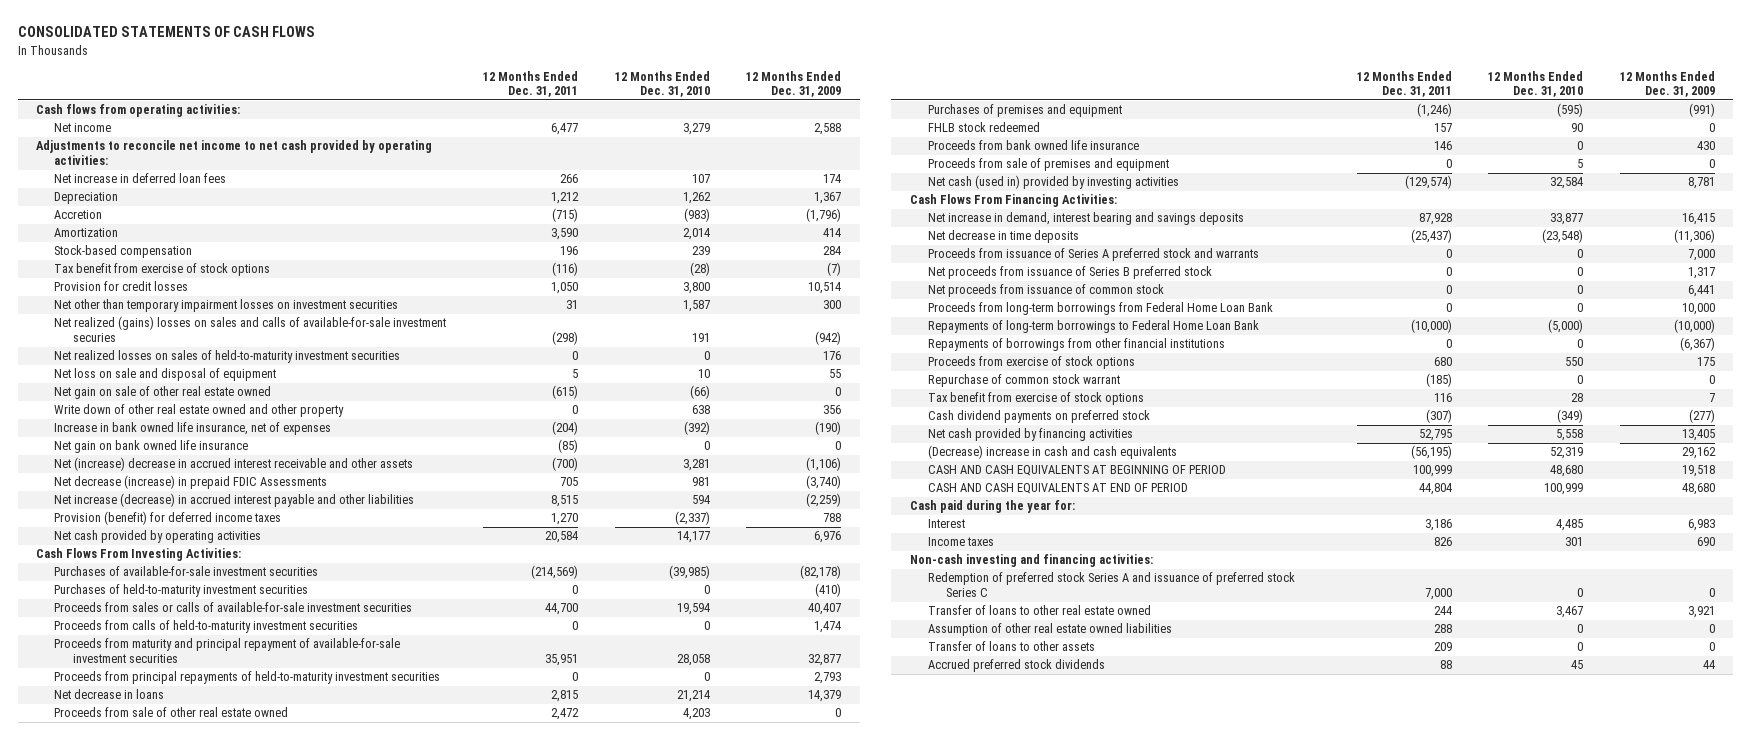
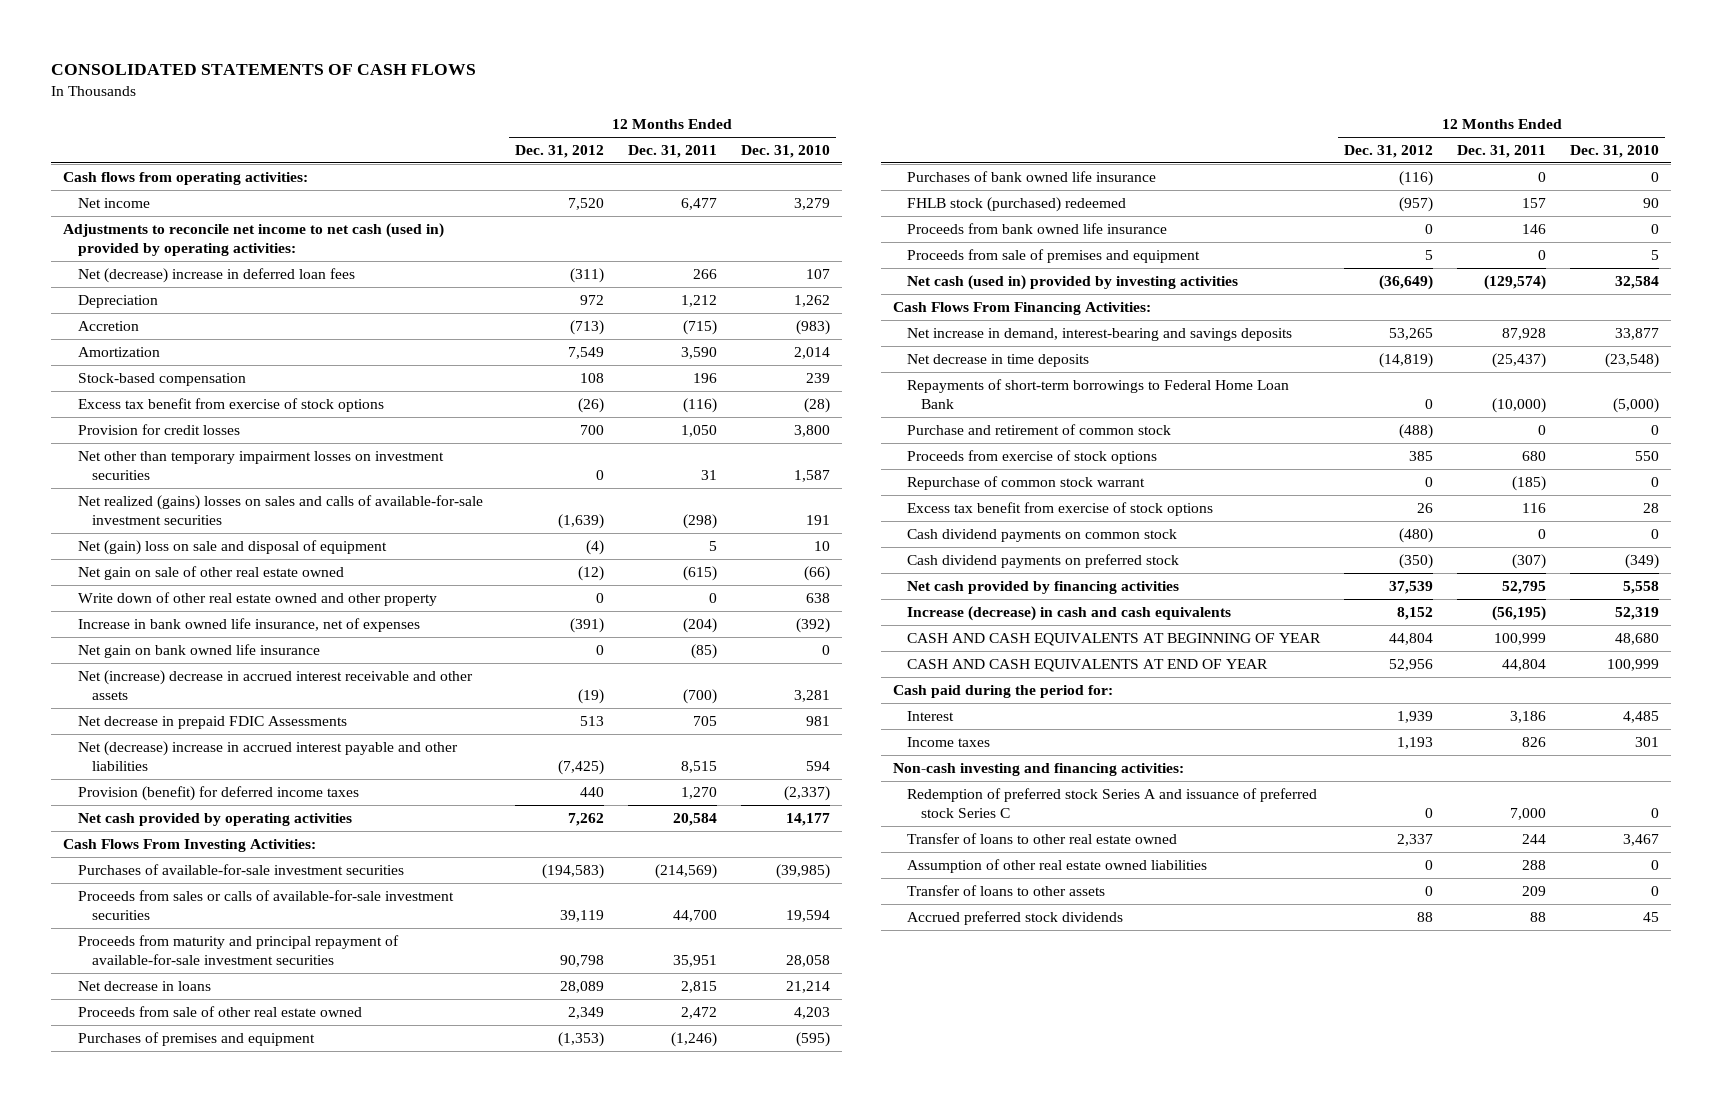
- | 12 Months Ended Dec. 31, 2011 | 12 Months Ended Dec. 31, 2010 | 12 Months Ended Dec. 31, 2009
+ | 12 Months Ended Dec. 31, 2012 | 12 Months Ended Dec. 31, 2011 | 12 Months Ended Dec. 31, 2010
- Adjustments to reconcile net income to net cash provided by operating activities:
- Net increase in deferred loan fees | 266 | 107 | 174
+ Adjustments to reconcile net income to net cash (used in) provided by operating activities:
+ Net (decrease) increase in deferred loan fees | (311) | 266 | 107
- Tax benefit from exercise of stock options | (116) | (28) | (7)
+ Excess tax benefit from exercise of stock options | (26) | (116) | (28)
- Net realized (gains) losses on sales and calls of available-for-sale investment securies | (298) | 191 | (942)
- Net realized losses on sales of held-to-maturity investment securities | 0 | 0 | 176
- Net loss on sale and disposal of equipment | 5 | 10 | 55
+ Net realized (gains) losses on sales and calls of available-for-sale investment securities | (1,639) | (298) | 191
+ Net (gain) loss on sale and disposal of equipment | (4) | 5 | 10
- Net decrease (increase) in prepaid FDIC Assessments | 705 | 981 | (3,740)
- Net increase (decrease) in accrued interest payable and other liabilities | 8,515 | 594 | (2,259)
+ Net decrease in prepaid FDIC Assessments | 513 | 705 | 981
+ Net (decrease) increase in accrued interest payable and other liabilities | (7,425) | 8,515 | 594
- Purchases of held-to-maturity investment securities | 0 | 0 | (410)
- Proceeds from calls of held-to-maturity investment securities | 0 | 0 | 1,474
- Proceeds from principal repayments of held-to-maturity investment securities | 0 | 0 | 2,793
- FHLB stock redeemed | 157 | 90 | 0
+ Purchases of bank owned life insurance | (116) | 0 | 0
+ FHLB stock (purchased) redeemed | (957) | 157 | 90
- Net increase in demand, interest bearing and savings deposits | 87,928 | 33,877 | 16,415
+ Net increase in demand, interest-bearing and savings deposits | 53,265 | 87,928 | 33,877
- Proceeds from issuance of Series A preferred stock and warrants | 0 | 0 | 7,000
- Net proceeds from issuance of Series B preferred stock | 0 | 0 | 1,317
- Net proceeds from issuance of common stock | 0 | 0 | 6,441
- Proceeds from long-term borrowings from Federal Home Loan Bank | 0 | 0 | 10,000
- Repayments of long-term borrowings to Federal Home Loan Bank | (10,000) | (5,000) | (10,000)
- Repayments of borrowings from other financial institutions | 0 | 0 | (6,367)
+ Repayments of short-term borrowings to Federal Home Loan Bank | 0 | (10,000) | (5,000)
+ Purchase and retirement of common stock | (488) | 0 | 0
- Tax benefit from exercise of stock options | 116 | 28 | 7
+ Excess tax benefit from exercise of stock options | 26 | 116 | 28
+ Cash dividend payments on common stock | (480) | 0 | 0
- (Decrease) increase in cash and cash equivalents | (56,195) | 52,319 | 29,162
- CASH AND CASH EQUIVALENTS AT BEGINNING OF PERIOD | 100,999 | 48,680 | 19,518
- CASH AND CASH EQUIVALENTS AT END OF PERIOD | 44,804 | 100,999 | 48,680
- Cash paid during the year for:
+ Increase (decrease) in cash and cash equivalents | 8,152 | (56,195) | 52,319
+ CASH AND CASH EQUIVALENTS AT BEGINNING OF YEAR | 44,804 | 100,999 | 48,680
+ CASH AND CASH EQUIVALENTS AT END OF YEAR | 52,956 | 44,804 | 100,999
+ Cash paid during the period for:

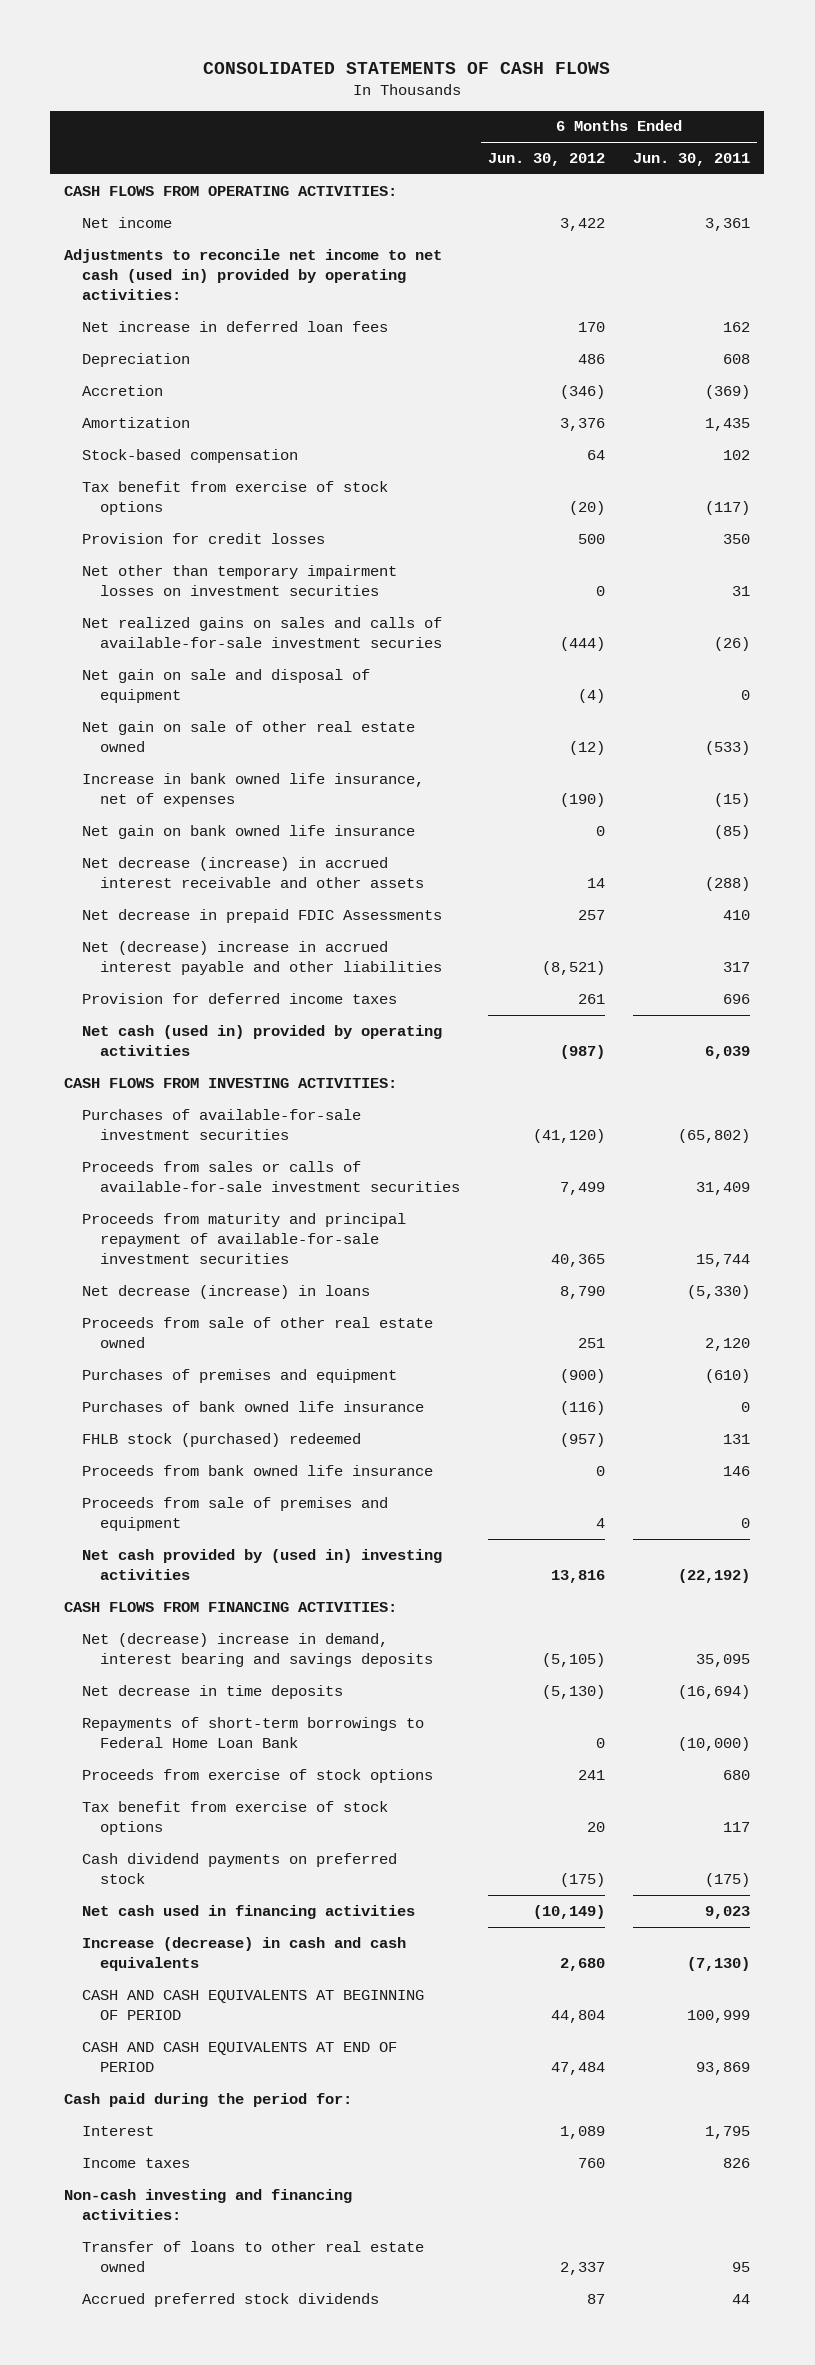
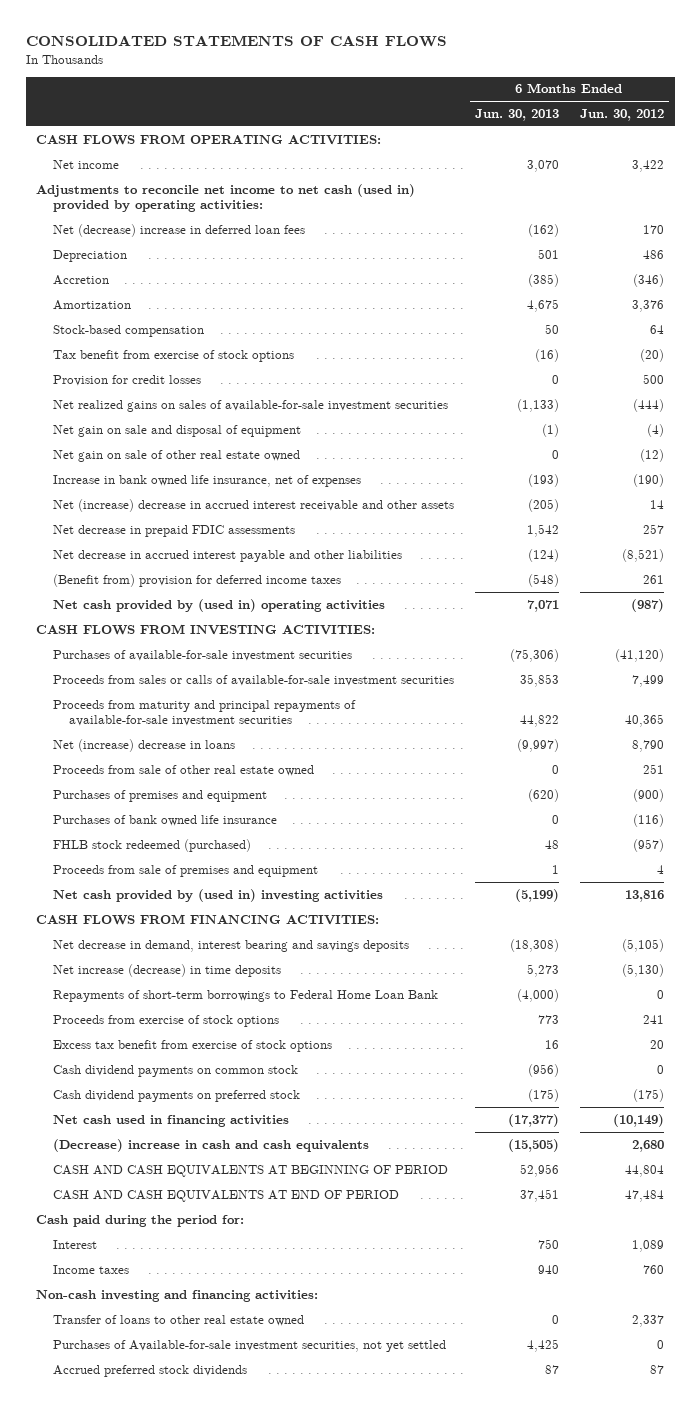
- | 6 Months Ended Jun. 30, 2012 | 6 Months Ended Jun. 30, 2011
+ | 6 Months Ended Jun. 30, 2013 | 6 Months Ended Jun. 30, 2012
- Net increase in deferred loan fees | 170 | 162
+ Net (decrease) increase in deferred loan fees | (162) | 170
- Net other than temporary impairment losses on investment securities | 0 | 31
- Net realized gains on sales and calls of available-for-sale investment securies | (444) | (26)
+ Net realized gains on sales of available-for-sale investment securities | (1,133) | (444)
- Net gain on bank owned life insurance | 0 | (85)
- Net decrease (increase) in accrued interest receivable and other assets | 14 | (288)
- Net decrease in prepaid FDIC Assessments | 257 | 410
- Net (decrease) increase in accrued interest payable and other liabilities | (8,521) | 317
- Provision for deferred income taxes | 261 | 696
- Net cash (used in) provided by operating activities | (987) | 6,039
+ Net (increase) decrease in accrued interest receivable and other assets | (205) | 14
+ Net decrease in prepaid FDIC assessments | 1,542 | 257
+ Net decrease in accrued interest payable and other liabilities | (124) | (8,521)
+ (Benefit from) provision for deferred income taxes | (548) | 261
+ Net cash provided by (used in) operating activities | 7,071 | (987)
- Proceeds from maturity and principal repayment of available-for-sale investment securities | 40,365 | 15,744
- Net decrease (increase) in loans | 8,790 | (5,330)
+ Proceeds from maturity and principal repayments of available-for-sale investment securities | 44,822 | 40,365
+ Net (increase) decrease in loans | (9,997) | 8,790
- FHLB stock (purchased) redeemed | (957) | 131
- Proceeds from bank owned life insurance | 0 | 146
+ FHLB stock redeemed (purchased) | 48 | (957)
- Net (decrease) increase in demand, interest bearing and savings deposits | (5,105) | 35,095
- Net decrease in time deposits | (5,130) | (16,694)
+ Net decrease in demand, interest bearing and savings deposits | (18,308) | (5,105)
+ Net increase (decrease) in time deposits | 5,273 | (5,130)
- Tax benefit from exercise of stock options | 20 | 117
+ Excess tax benefit from exercise of stock options | 16 | 20
+ Cash dividend payments on common stock | (956) | 0
- Increase (decrease) in cash and cash equivalents | 2,680 | (7,130)
+ (Decrease) increase in cash and cash equivalents | (15,505) | 2,680
+ Purchases of Available-for-sale investment securities, not yet settled | 4,425 | 0

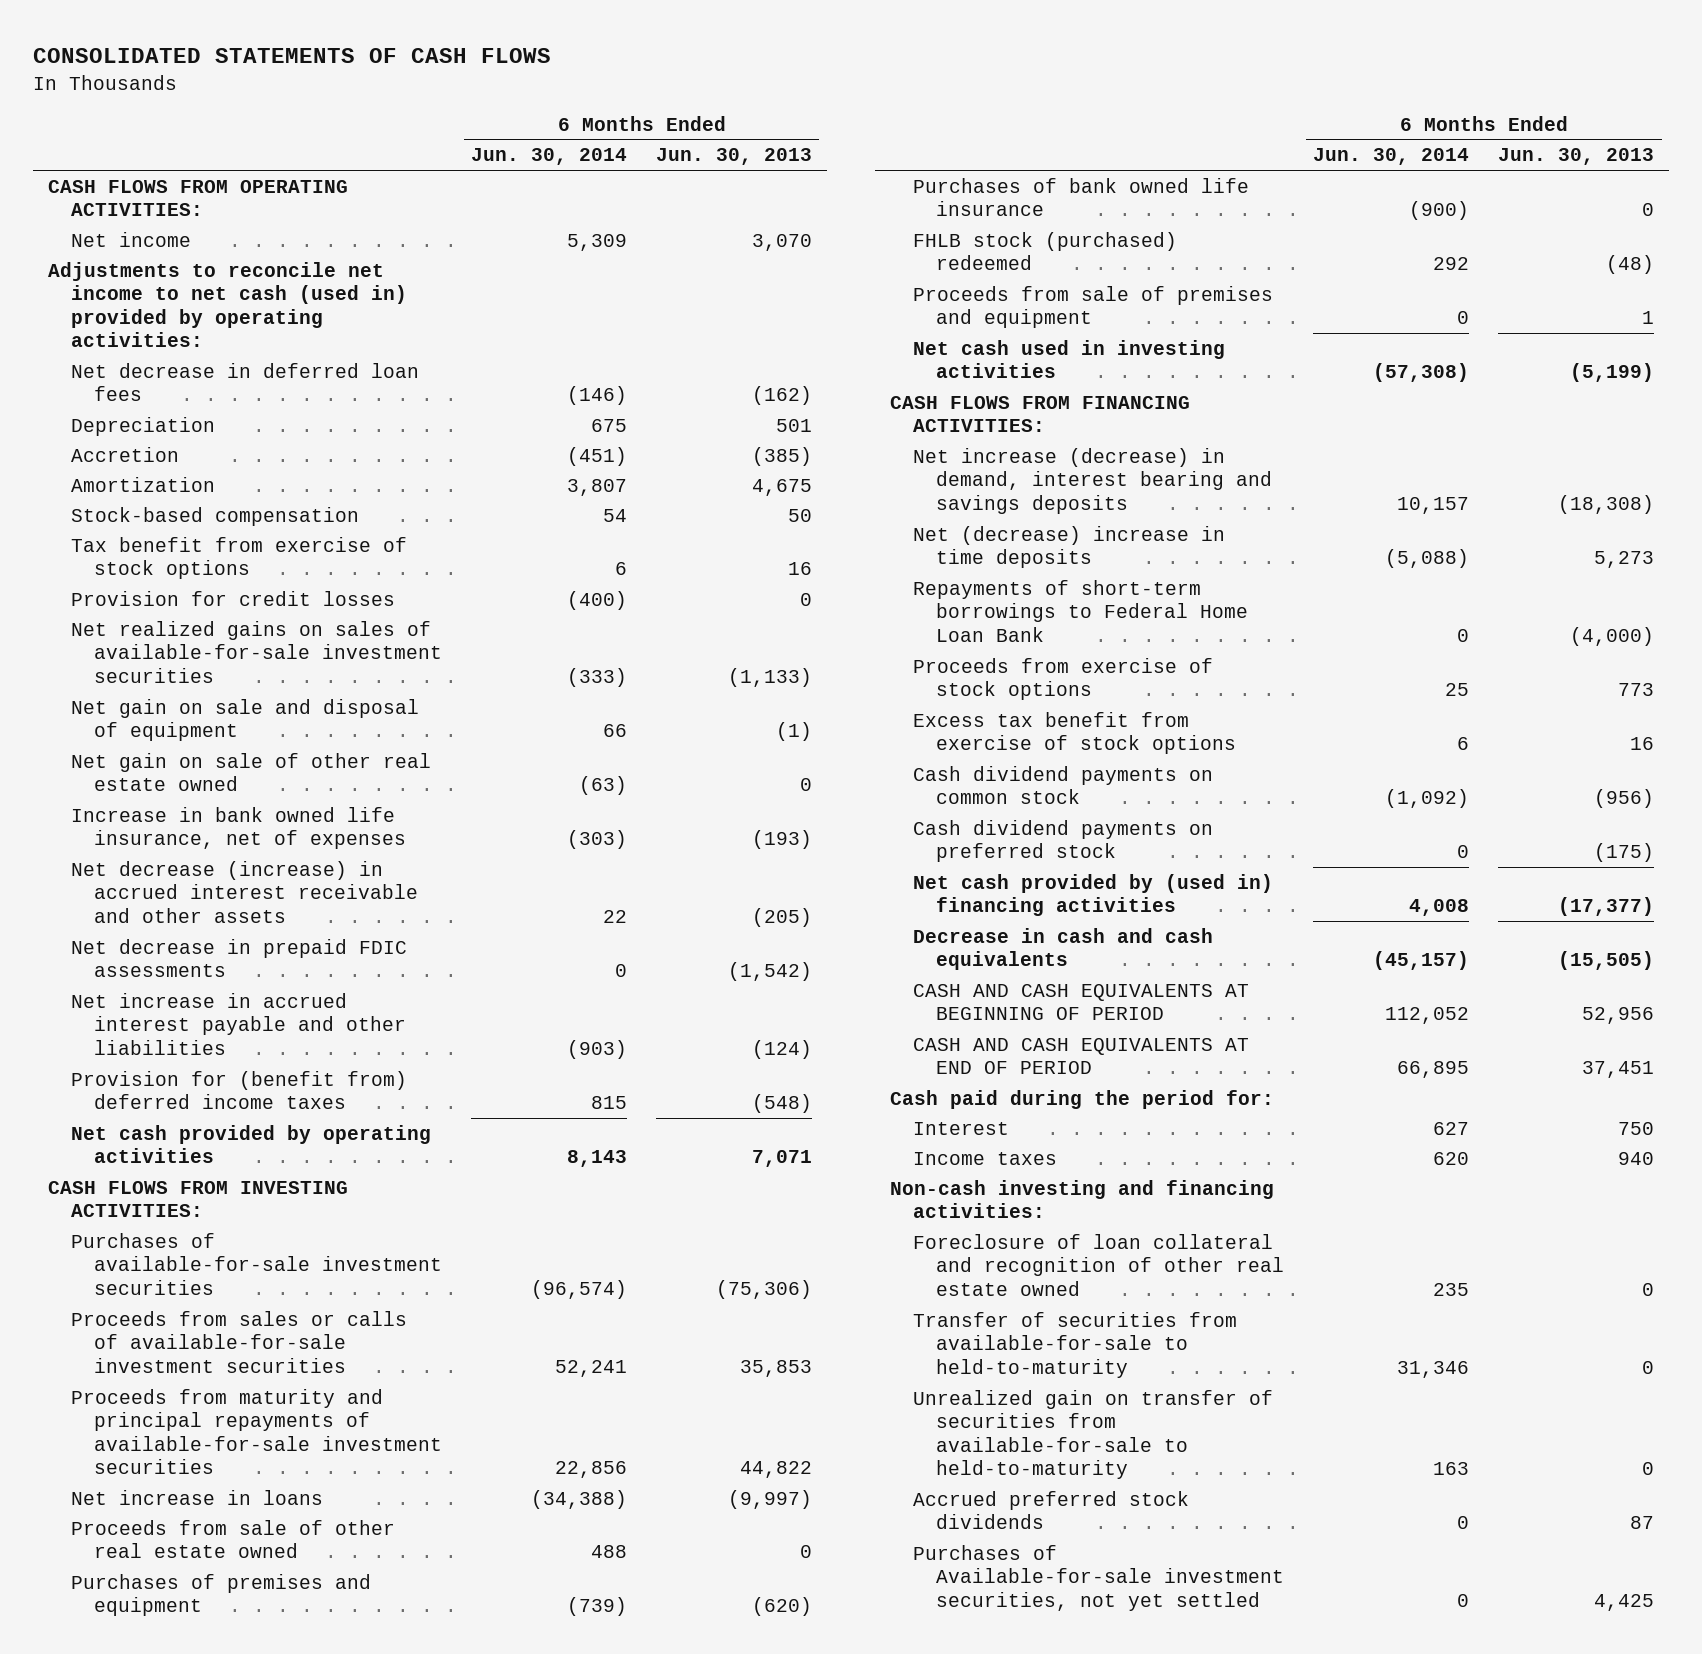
- | 6 Months Ended Jun. 30, 2013 | 6 Months Ended Jun. 30, 2012
+ | 6 Months Ended Jun. 30, 2014 | 6 Months Ended Jun. 30, 2013
- Net (decrease) increase in deferred loan fees | (162) | 170
+ Net decrease in deferred loan fees | (146) | (162)
- Tax benefit from exercise of stock options | (16) | (20)
+ Tax benefit from exercise of stock options | 6 | 16
- Net (increase) decrease in accrued interest receivable and other assets | (205) | 14
- Net decrease in prepaid FDIC assessments | 1,542 | 257
- Net decrease in accrued interest payable and other liabilities | (124) | (8,521)
- (Benefit from) provision for deferred income taxes | (548) | 261
- Net cash provided by (used in) operating activities | 7,071 | (987)
+ Net decrease (increase) in accrued interest receivable and other assets | 22 | (205)
+ Net decrease in prepaid FDIC assessments | 0 | (1,542)
+ Net increase in accrued interest payable and other liabilities | (903) | (124)
+ Provision for (benefit from) deferred income taxes | 815 | (548)
+ Net cash provided by operating activities | 8,143 | 7,071
- Net (increase) decrease in loans | (9,997) | 8,790
+ Net increase in loans | (34,388) | (9,997)
- FHLB stock redeemed (purchased) | 48 | (957)
+ FHLB stock (purchased) redeemed | 292 | (48)
- Net cash provided by (used in) investing activities | (5,199) | 13,816
+ Net cash used in investing activities | (57,308) | (5,199)
- Net decrease in demand, interest bearing and savings deposits | (18,308) | (5,105)
- Net increase (decrease) in time deposits | 5,273 | (5,130)
+ Net increase (decrease) in demand, interest bearing and savings deposits | 10,157 | (18,308)
+ Net (decrease) increase in time deposits | (5,088) | 5,273
- Net cash used in financing activities | (17,377) | (10,149)
- (Decrease) increase in cash and cash equivalents | (15,505) | 2,680
+ Net cash provided by (used in) financing activities | 4,008 | (17,377)
+ Decrease in cash and cash equivalents | (45,157) | (15,505)
- Transfer of loans to other real estate owned | 0 | 2,337
+ Foreclosure of loan collateral and recognition of other real estate owned | 235 | 0
+ Transfer of securities from available-for-sale to held-to-maturity | 31,346 | 0
+ Unrealized gain on transfer of securities from available-for-sale to held-to-maturity | 163 | 0
moved down: Purchases of Available-for-sale investment securities, not yet settled | 0 | 4,425

